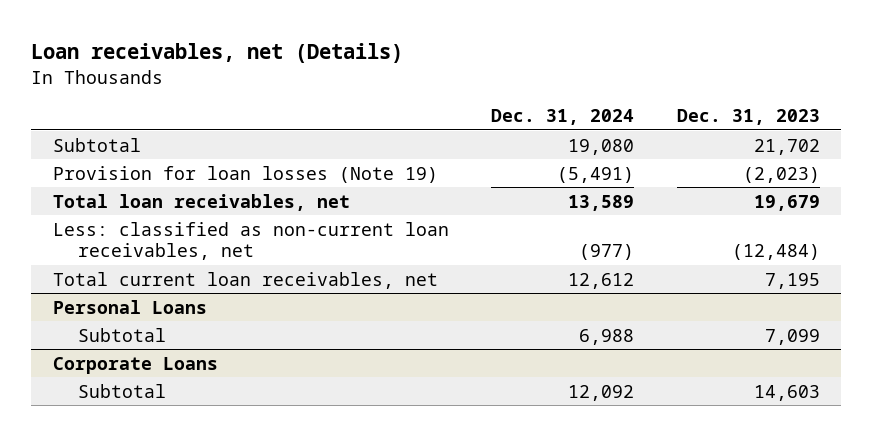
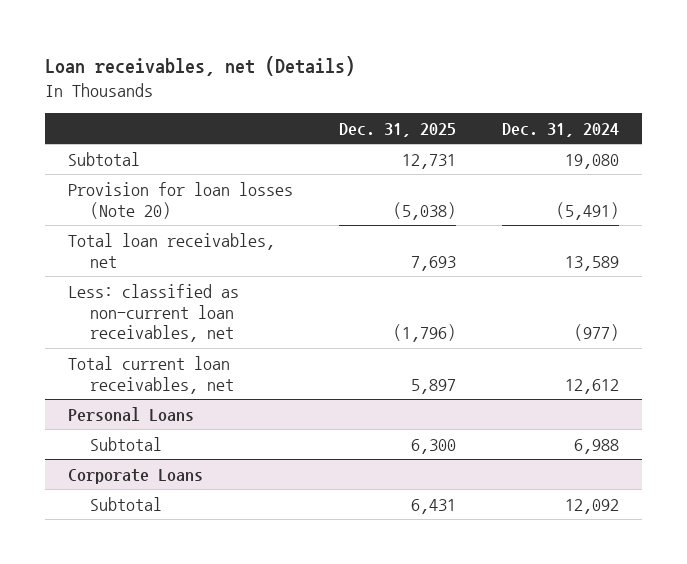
- | Dec. 31, 2024 | Dec. 31, 2023
+ | Dec. 31, 2025 | Dec. 31, 2024
- Provision for loan losses (Note 19) | (5,491) | (2,023)
+ Provision for loan losses (Note 20) | (5,038) | (5,491)

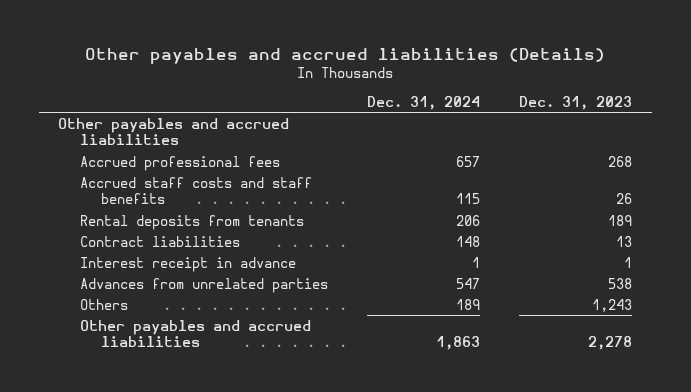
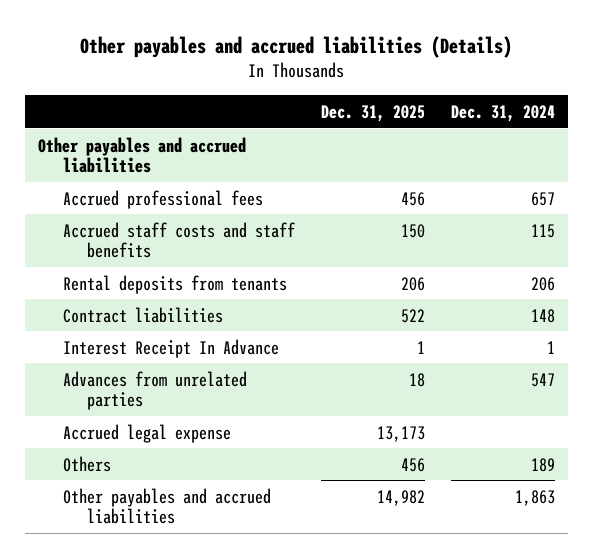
- | Dec. 31, 2024 | Dec. 31, 2023
+ | Dec. 31, 2025 | Dec. 31, 2024
- Interest receipt in advance | 1 | 1
+ Interest Receipt In Advance | 1 | 1
+ Accrued legal expense | 13,173 |

